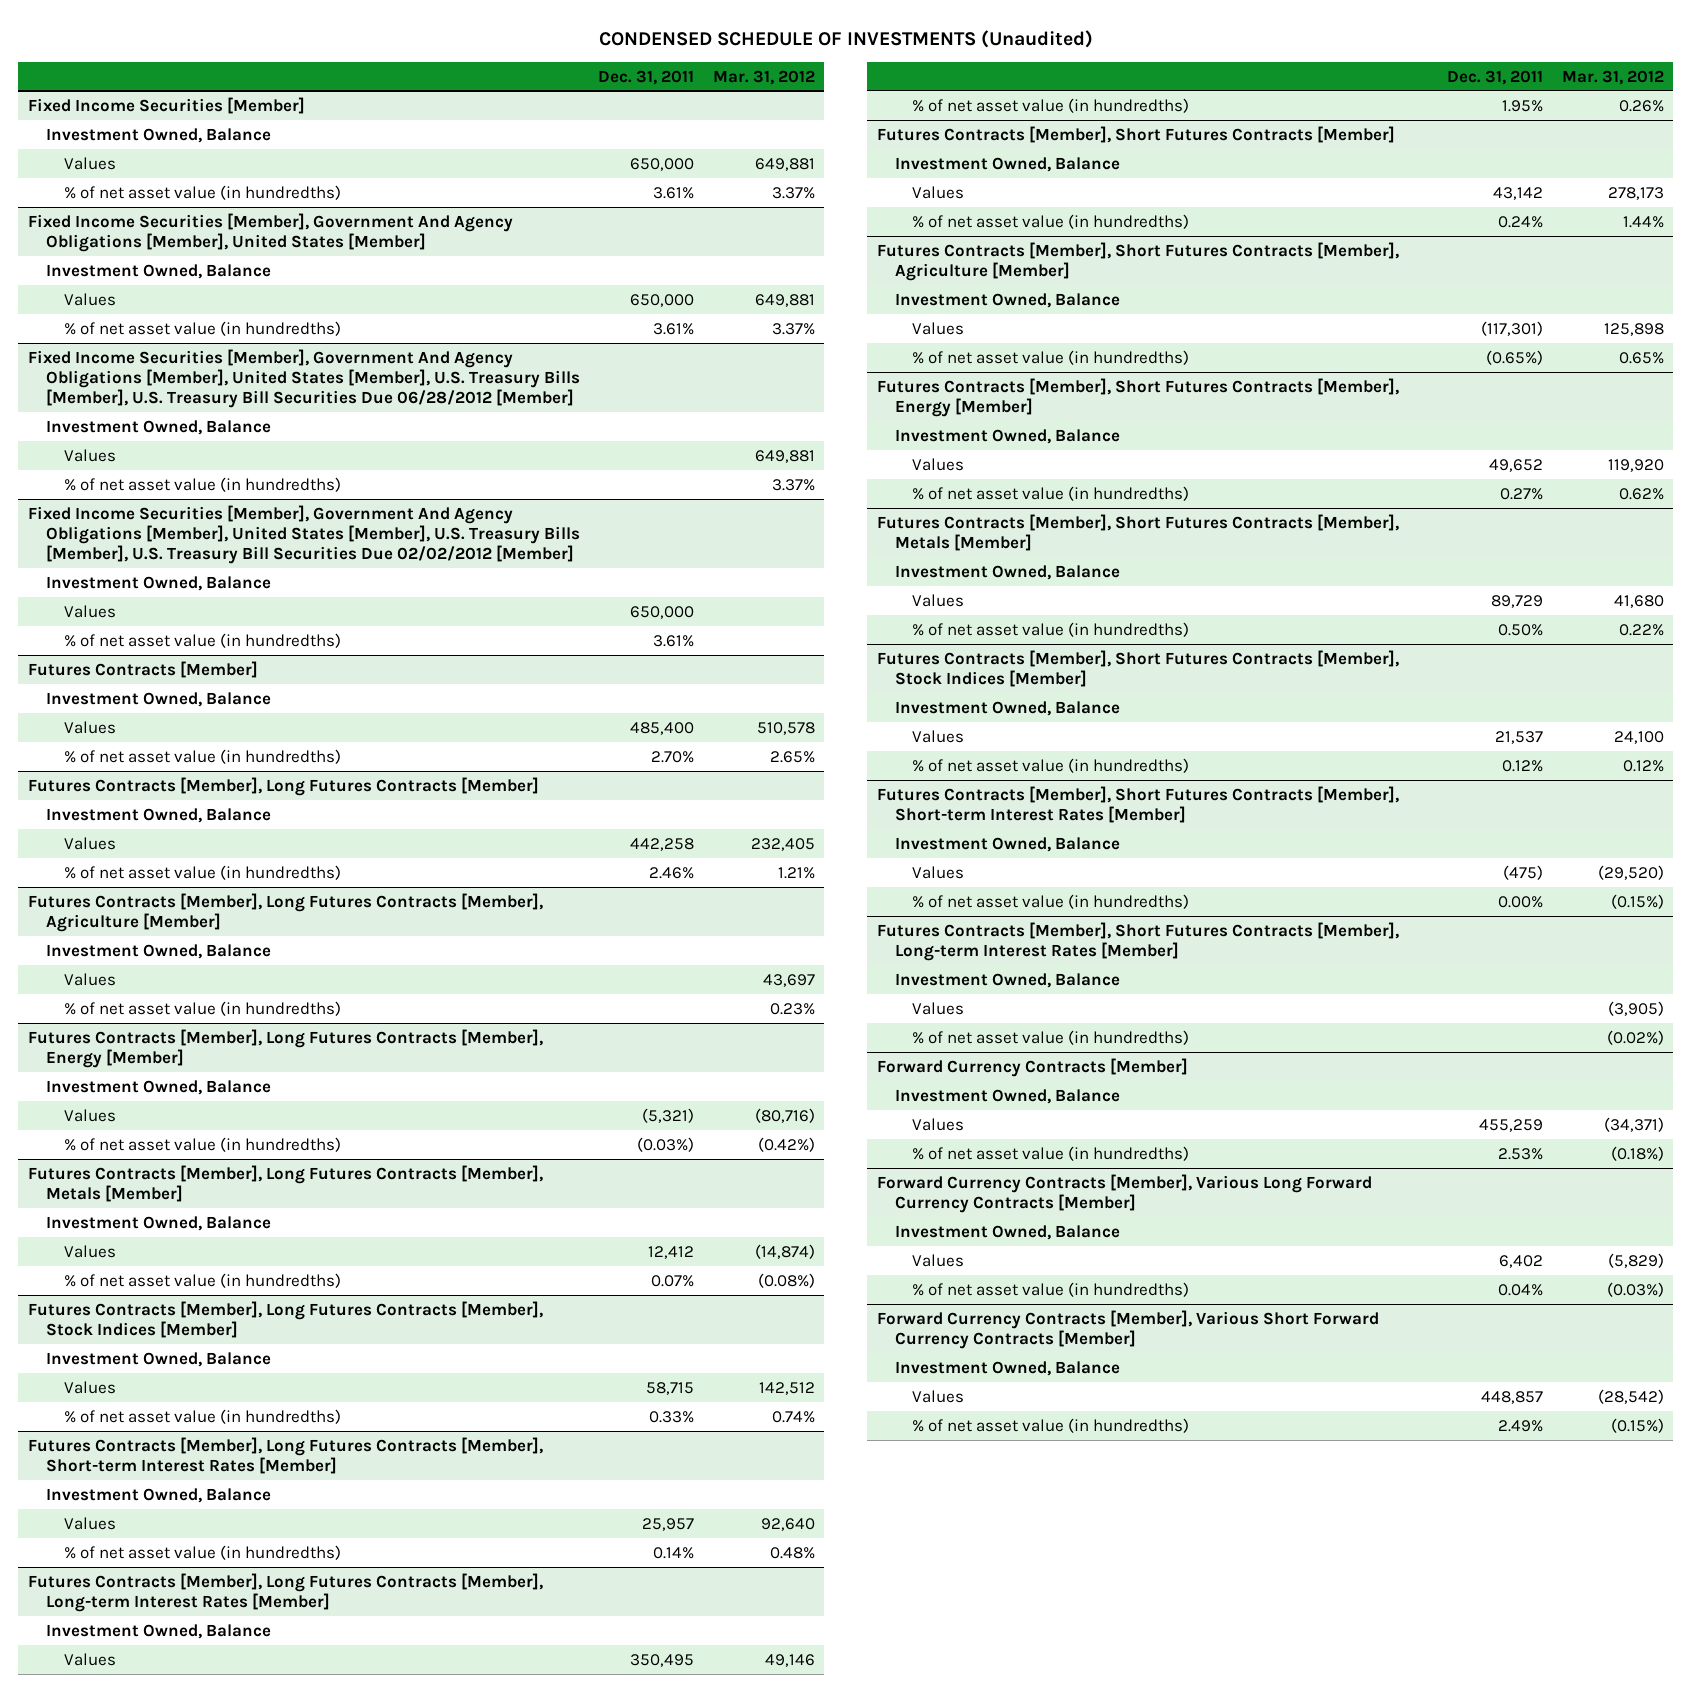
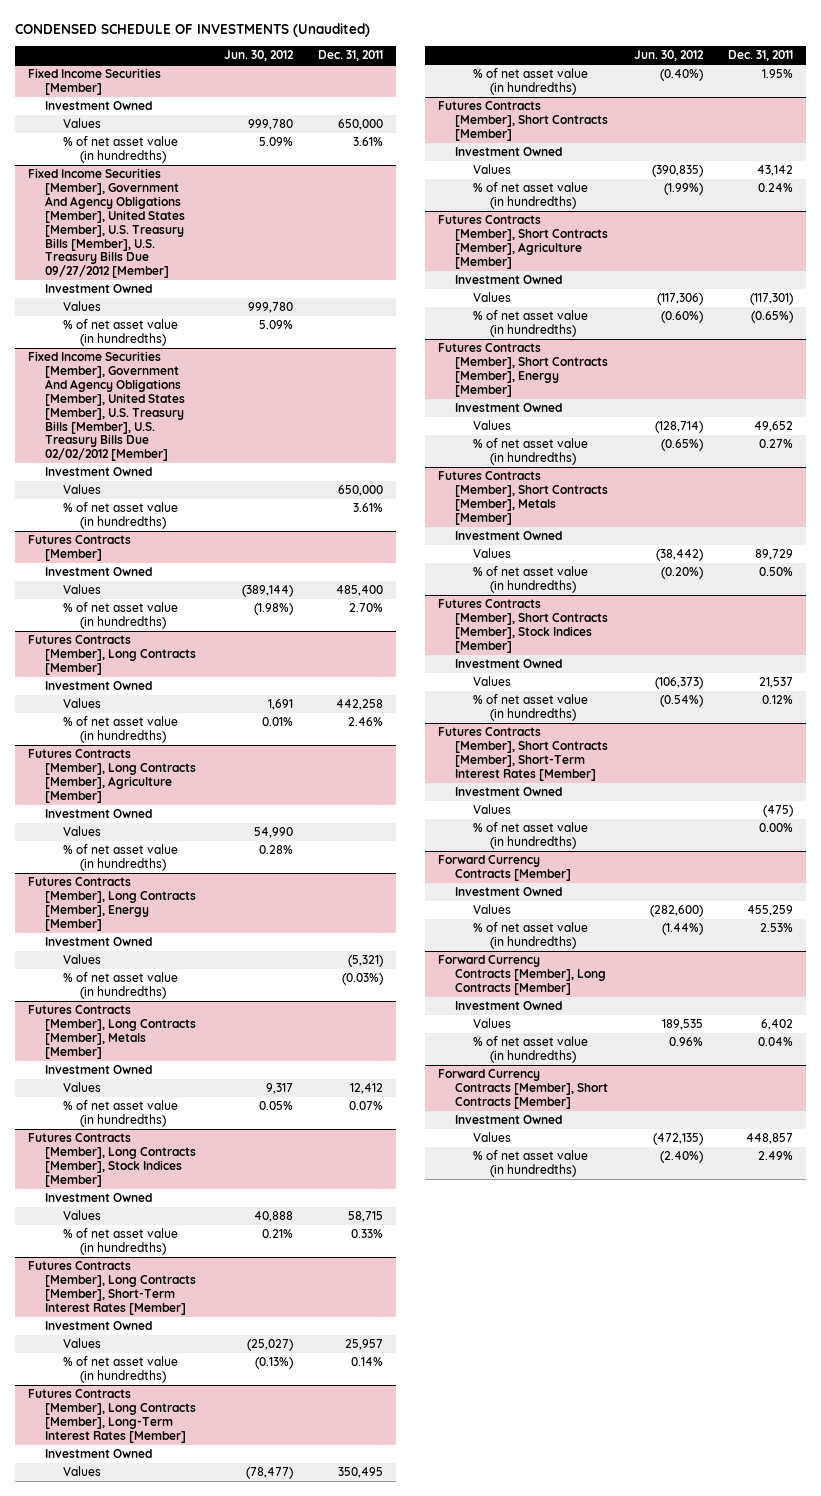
- | Dec. 31, 2011 | Mar. 31, 2012
+ | Jun. 30, 2012 | Dec. 31, 2011
@ Fixed Income Securities [Member]
- Investment Owned, Balance
- Values | 650,000 | 649,881
- % of net asset value (in hundredths) | 3.61% | 3.37%
- Fixed Income Securities [Member], Government And Agency Obligations [Member], United States [Member]
- Investment Owned, Balance
@ Fixed Income Securities [Member]
+ Investment Owned
- Fixed Income Securities [Member], Government And Agency Obligations [Member], United States [Member], U.S. Treasury Bills [Member], U.S. Treasury Bill Securities Due 06/28/2012 [Member]
- Investment Owned, Balance
+ Fixed Income Securities [Member], Government And Agency Obligations [Member], United States [Member], U.S. Treasury Bills [Member], U.S. Treasury Bills Due 09/27/2012 [Member]
+ Investment Owned
- Fixed Income Securities [Member], Government And Agency Obligations [Member], United States [Member], U.S. Treasury Bills [Member], U.S. Treasury Bill Securities Due 02/02/2012 [Member]
- Investment Owned, Balance
+ Fixed Income Securities [Member], Government And Agency Obligations [Member], United States [Member], U.S. Treasury Bills [Member], U.S. Treasury Bills Due 02/02/2012 [Member]
+ Investment Owned
@ Futures Contracts [Member]
- Investment Owned, Balance
+ Investment Owned
- Futures Contracts [Member], Long Futures Contracts [Member]
- Investment Owned, Balance
+ Futures Contracts [Member], Long Contracts [Member]
+ Investment Owned
- Futures Contracts [Member], Long Futures Contracts [Member], Agriculture [Member]
- Investment Owned, Balance
+ Futures Contracts [Member], Long Contracts [Member], Agriculture [Member]
+ Investment Owned
- Futures Contracts [Member], Long Futures Contracts [Member], Energy [Member]
- Investment Owned, Balance
+ Futures Contracts [Member], Long Contracts [Member], Energy [Member]
+ Investment Owned
- Futures Contracts [Member], Long Futures Contracts [Member], Metals [Member]
- Investment Owned, Balance
+ Futures Contracts [Member], Long Contracts [Member], Metals [Member]
+ Investment Owned
- Futures Contracts [Member], Long Futures Contracts [Member], Stock Indices [Member]
- Investment Owned, Balance
+ Futures Contracts [Member], Long Contracts [Member], Stock Indices [Member]
+ Investment Owned
- Futures Contracts [Member], Long Futures Contracts [Member], Short-term Interest Rates [Member]
- Investment Owned, Balance
+ Futures Contracts [Member], Long Contracts [Member], Short-Term Interest Rates [Member]
+ Investment Owned
- Futures Contracts [Member], Long Futures Contracts [Member], Long-term Interest Rates [Member]
- Investment Owned, Balance
+ Futures Contracts [Member], Long Contracts [Member], Long-Term Interest Rates [Member]
+ Investment Owned
- Futures Contracts [Member], Short Futures Contracts [Member]
- Investment Owned, Balance
+ Futures Contracts [Member], Short Contracts [Member]
+ Investment Owned
- Futures Contracts [Member], Short Futures Contracts [Member], Agriculture [Member]
- Investment Owned, Balance
+ Futures Contracts [Member], Short Contracts [Member], Agriculture [Member]
+ Investment Owned
- Futures Contracts [Member], Short Futures Contracts [Member], Energy [Member]
- Investment Owned, Balance
+ Futures Contracts [Member], Short Contracts [Member], Energy [Member]
+ Investment Owned
- Futures Contracts [Member], Short Futures Contracts [Member], Metals [Member]
- Investment Owned, Balance
+ Futures Contracts [Member], Short Contracts [Member], Metals [Member]
+ Investment Owned
- Futures Contracts [Member], Short Futures Contracts [Member], Stock Indices [Member]
- Investment Owned, Balance
+ Futures Contracts [Member], Short Contracts [Member], Stock Indices [Member]
+ Investment Owned
- Futures Contracts [Member], Short Futures Contracts [Member], Short-term Interest Rates [Member]
- Investment Owned, Balance
+ Futures Contracts [Member], Short Contracts [Member], Short-Term Interest Rates [Member]
+ Investment Owned
- Futures Contracts [Member], Short Futures Contracts [Member], Long-term Interest Rates [Member]
- Investment Owned, Balance
- Values | | (3,905)
- % of net asset value (in hundredths) | | (0.02%)
@ Forward Currency Contracts [Member]
- Investment Owned, Balance
+ Investment Owned
- Forward Currency Contracts [Member], Various Long Forward Currency Contracts [Member]
- Investment Owned, Balance
+ Forward Currency Contracts [Member], Long Contracts [Member]
+ Investment Owned
- Forward Currency Contracts [Member], Various Short Forward Currency Contracts [Member]
- Investment Owned, Balance
+ Forward Currency Contracts [Member], Short Contracts [Member]
+ Investment Owned

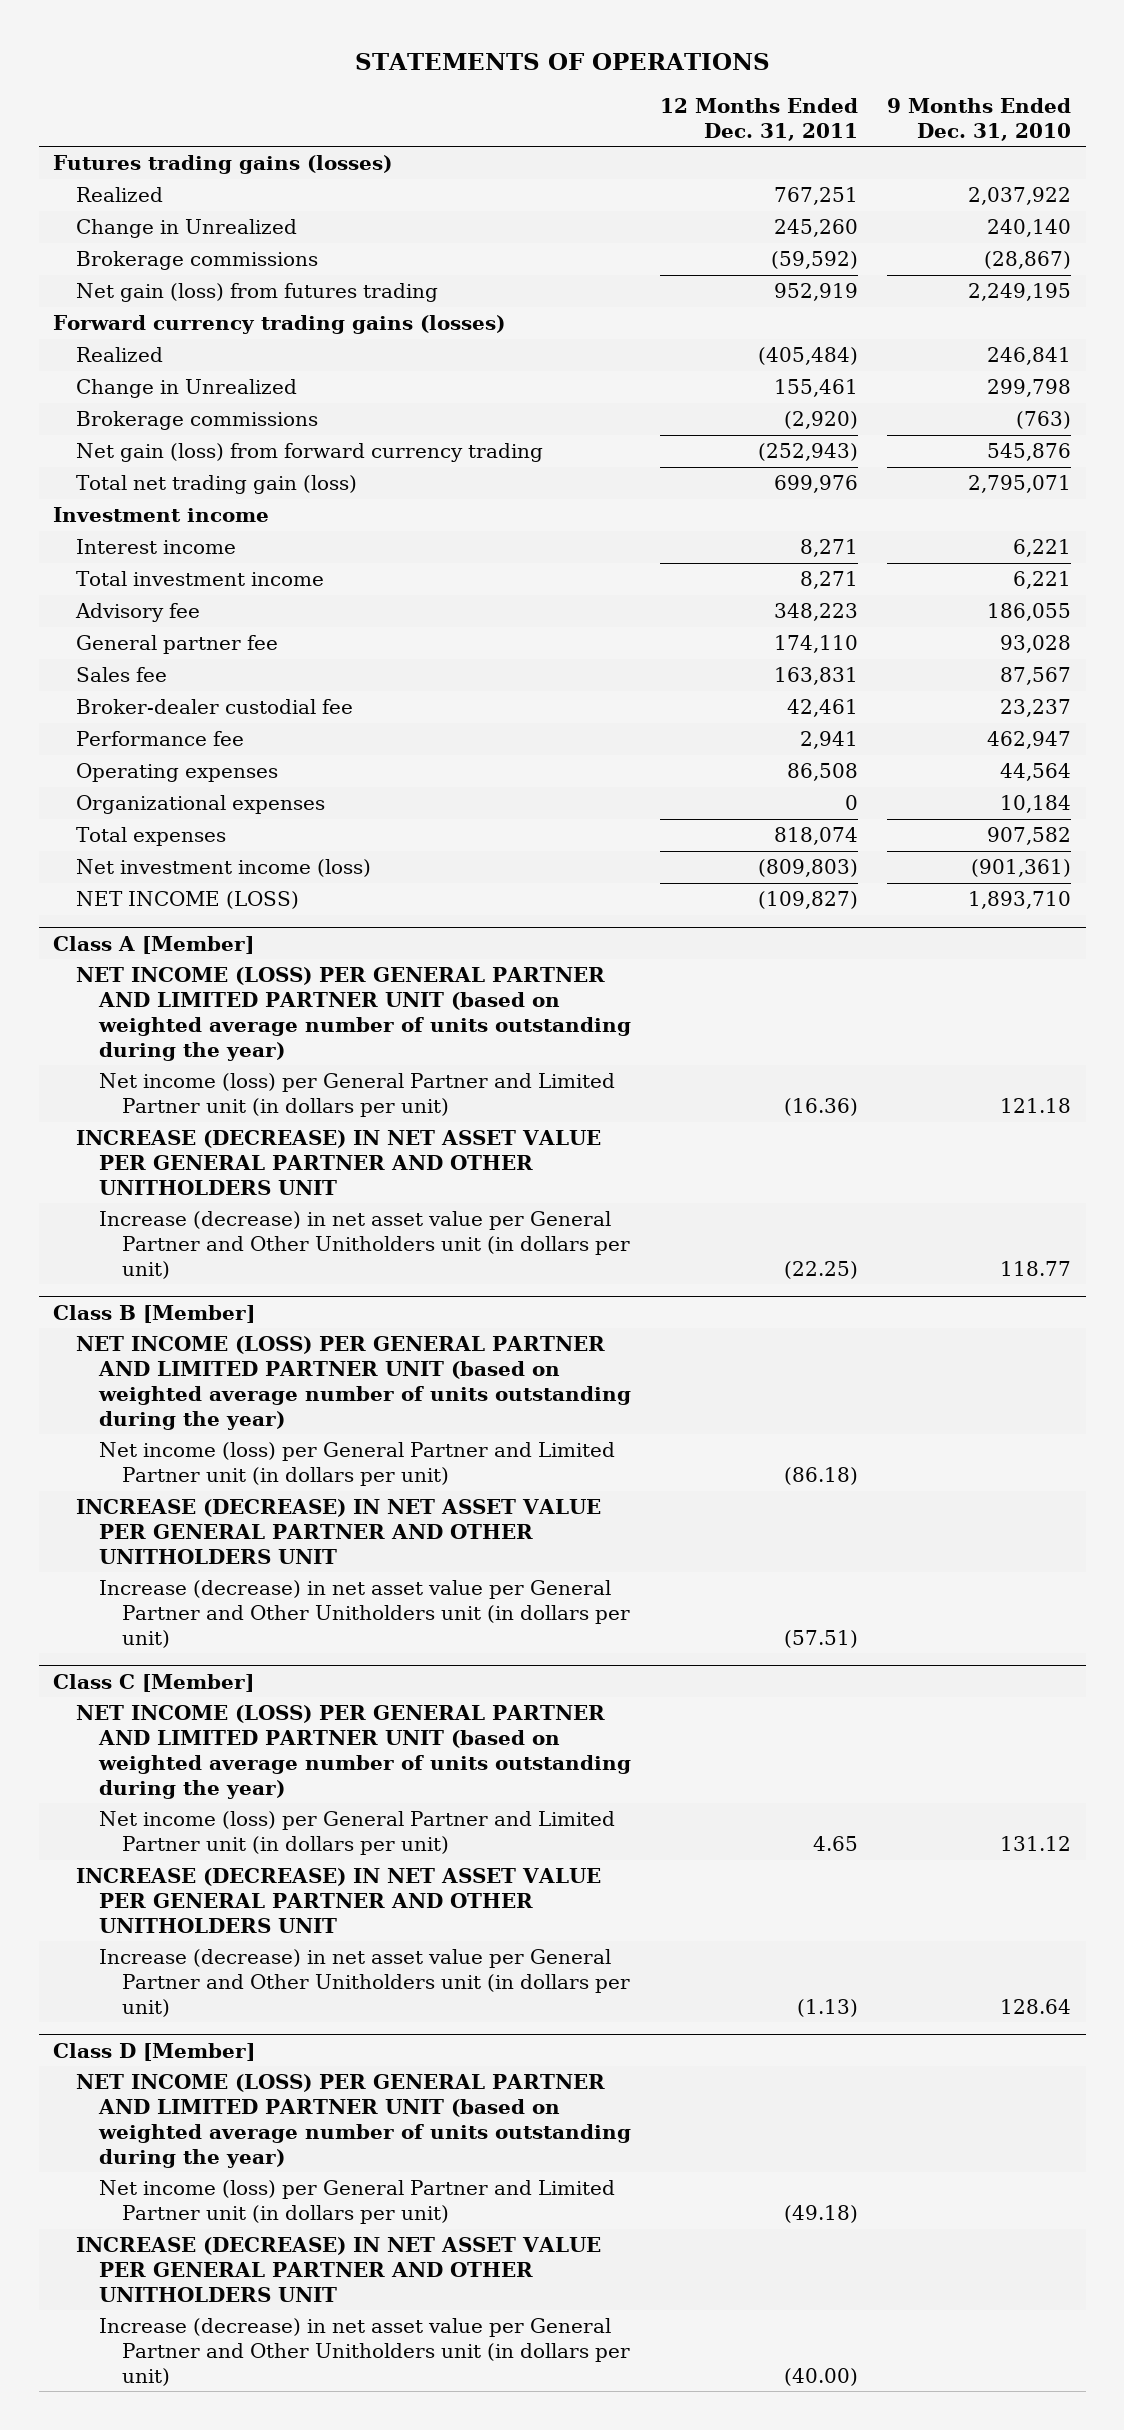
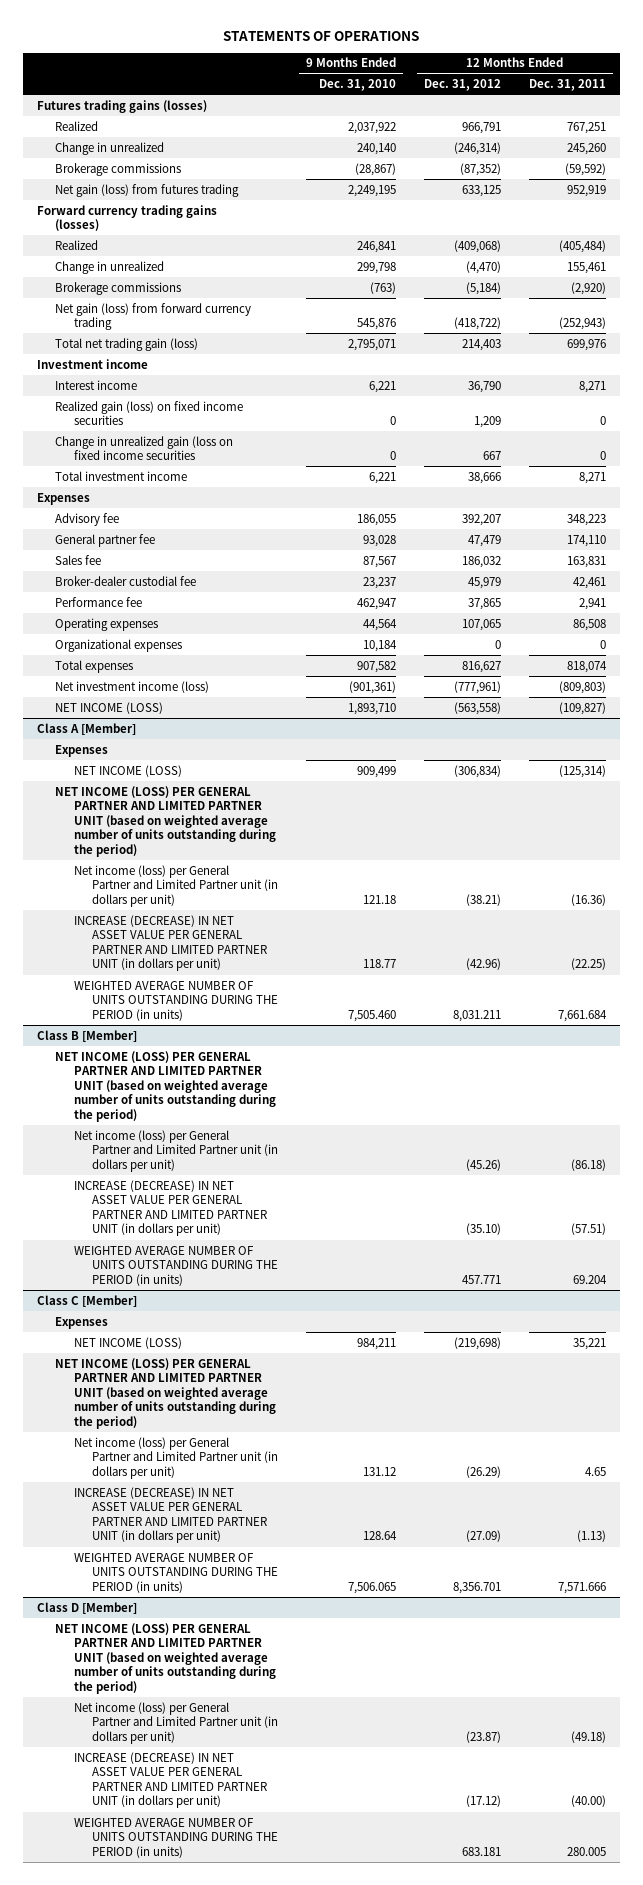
- | 12 Months Ended Dec. 31, 2011 | 9 Months Ended Dec. 31, 2010
+ | 9 Months Ended Dec. 31, 2010 | 12 Months Ended Dec. 31, 2012 | 12 Months Ended Dec. 31, 2011
- Change in Unrealized | 245,260 | 240,140
+ Change in unrealized | 240,140 | (246,314) | 245,260
- Change in Unrealized | 155,461 | 299,798
+ Change in unrealized | 299,798 | (4,470) | 155,461
+ Realized gain (loss) on fixed income securities | 0 | 1,209 | 0
+ Change in unrealized gain (loss on fixed income securities | 0 | 667 | 0
+ Expenses
@ Class A [Member]
- NET INCOME (LOSS) PER GENERAL PARTNER AND LIMITED PARTNER UNIT (based on weighted average number of units outstanding during the year)
+ Expenses
+ NET INCOME (LOSS) | 909,499 | (306,834) | (125,314)
+ NET INCOME (LOSS) PER GENERAL PARTNER AND LIMITED PARTNER UNIT (based on weighted average number of units outstanding during the period)
- INCREASE (DECREASE) IN NET ASSET VALUE PER GENERAL PARTNER AND OTHER UNITHOLDERS UNIT
- Increase (decrease) in net asset value per General Partner and Other Unitholders unit (in dollars per unit) | (22.25) | 118.77
+ INCREASE (DECREASE) IN NET ASSET VALUE PER GENERAL PARTNER AND LIMITED PARTNER UNIT (in dollars per unit) | 118.77 | (42.96) | (22.25)
+ WEIGHTED AVERAGE NUMBER OF UNITS OUTSTANDING DURING THE PERIOD (in units) | 7,505.460 | 8,031.211 | 7,661.684
@ Class B [Member]
- NET INCOME (LOSS) PER GENERAL PARTNER AND LIMITED PARTNER UNIT (based on weighted average number of units outstanding during the year)
+ NET INCOME (LOSS) PER GENERAL PARTNER AND LIMITED PARTNER UNIT (based on weighted average number of units outstanding during the period)
- INCREASE (DECREASE) IN NET ASSET VALUE PER GENERAL PARTNER AND OTHER UNITHOLDERS UNIT
- Increase (decrease) in net asset value per General Partner and Other Unitholders unit (in dollars per unit) | (57.51) |
+ INCREASE (DECREASE) IN NET ASSET VALUE PER GENERAL PARTNER AND LIMITED PARTNER UNIT (in dollars per unit) | | (35.10) | (57.51)
+ WEIGHTED AVERAGE NUMBER OF UNITS OUTSTANDING DURING THE PERIOD (in units) | | 457.771 | 69.204
@ Class C [Member]
- NET INCOME (LOSS) PER GENERAL PARTNER AND LIMITED PARTNER UNIT (based on weighted average number of units outstanding during the year)
+ Expenses
+ NET INCOME (LOSS) | 984,211 | (219,698) | 35,221
+ NET INCOME (LOSS) PER GENERAL PARTNER AND LIMITED PARTNER UNIT (based on weighted average number of units outstanding during the period)
- INCREASE (DECREASE) IN NET ASSET VALUE PER GENERAL PARTNER AND OTHER UNITHOLDERS UNIT
- Increase (decrease) in net asset value per General Partner and Other Unitholders unit (in dollars per unit) | (1.13) | 128.64
+ INCREASE (DECREASE) IN NET ASSET VALUE PER GENERAL PARTNER AND LIMITED PARTNER UNIT (in dollars per unit) | 128.64 | (27.09) | (1.13)
+ WEIGHTED AVERAGE NUMBER OF UNITS OUTSTANDING DURING THE PERIOD (in units) | 7,506.065 | 8,356.701 | 7,571.666
@ Class D [Member]
- NET INCOME (LOSS) PER GENERAL PARTNER AND LIMITED PARTNER UNIT (based on weighted average number of units outstanding during the year)
+ NET INCOME (LOSS) PER GENERAL PARTNER AND LIMITED PARTNER UNIT (based on weighted average number of units outstanding during the period)
- INCREASE (DECREASE) IN NET ASSET VALUE PER GENERAL PARTNER AND OTHER UNITHOLDERS UNIT
- Increase (decrease) in net asset value per General Partner and Other Unitholders unit (in dollars per unit) | (40.00) |
+ INCREASE (DECREASE) IN NET ASSET VALUE PER GENERAL PARTNER AND LIMITED PARTNER UNIT (in dollars per unit) | | (17.12) | (40.00)
+ WEIGHTED AVERAGE NUMBER OF UNITS OUTSTANDING DURING THE PERIOD (in units) | | 683.181 | 280.005

